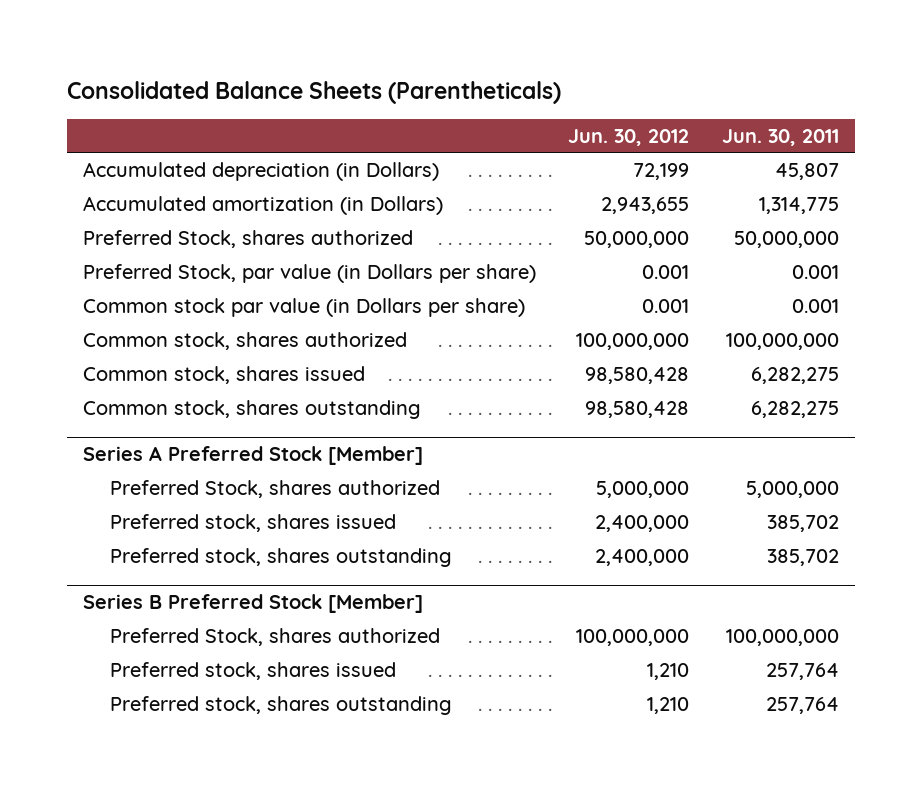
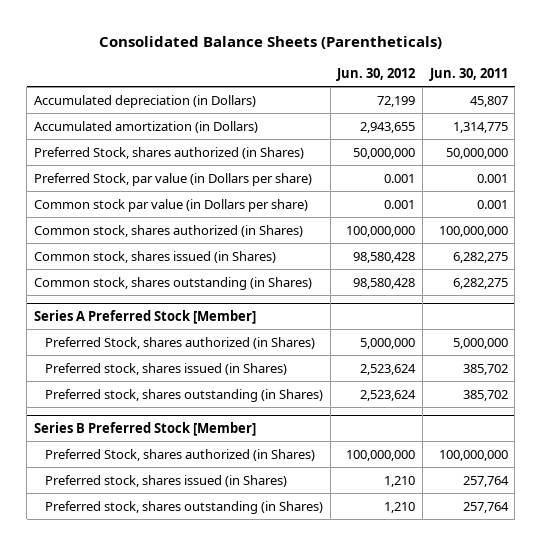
- Preferred Stock, shares authorized | 50,000,000 | 50,000,000
+ Preferred Stock, shares authorized (in Shares) | 50,000,000 | 50,000,000
- Common stock, shares authorized | 100,000,000 | 100,000,000
- Common stock, shares issued | 98,580,428 | 6,282,275
- Common stock, shares outstanding | 98,580,428 | 6,282,275
+ Common stock, shares authorized (in Shares) | 100,000,000 | 100,000,000
+ Common stock, shares issued (in Shares) | 98,580,428 | 6,282,275
+ Common stock, shares outstanding (in Shares) | 98,580,428 | 6,282,275
@ Series A Preferred Stock [Member]
- Preferred Stock, shares authorized | 5,000,000 | 5,000,000
- Preferred stock, shares issued | 2,400,000 | 385,702
- Preferred stock, shares outstanding | 2,400,000 | 385,702
+ Preferred Stock, shares authorized (in Shares) | 5,000,000 | 5,000,000
+ Preferred stock, shares issued (in Shares) | 2,523,624 | 385,702
+ Preferred stock, shares outstanding (in Shares) | 2,523,624 | 385,702
@ Series B Preferred Stock [Member]
- Preferred Stock, shares authorized | 100,000,000 | 100,000,000
- Preferred stock, shares issued | 1,210 | 257,764
- Preferred stock, shares outstanding | 1,210 | 257,764
+ Preferred Stock, shares authorized (in Shares) | 100,000,000 | 100,000,000
+ Preferred stock, shares issued (in Shares) | 1,210 | 257,764
+ Preferred stock, shares outstanding (in Shares) | 1,210 | 257,764

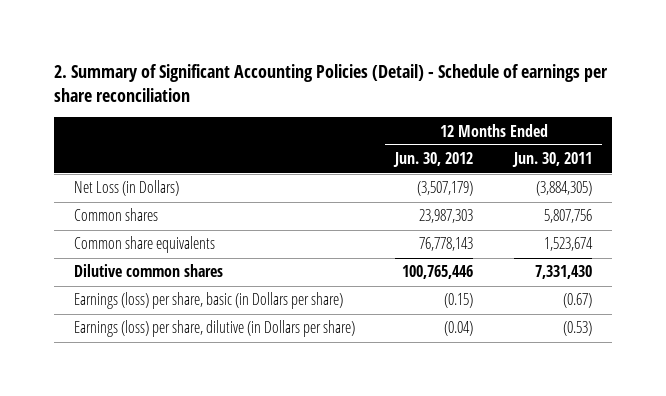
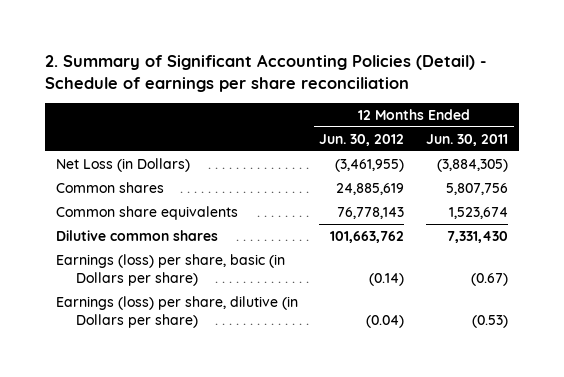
- Net Loss (in Dollars) | (3,507,179) | (3,884,305)
- Common shares | 23,987,303 | 5,807,756
+ Net Loss (in Dollars) | (3,461,955) | (3,884,305)
+ Common shares | 24,885,619 | 5,807,756
- Dilutive common shares | 100,765,446 | 7,331,430
- Earnings (loss) per share, basic (in Dollars per share) | (0.15) | (0.67)
+ Dilutive common shares | 101,663,762 | 7,331,430
+ Earnings (loss) per share, basic (in Dollars per share) | (0.14) | (0.67)

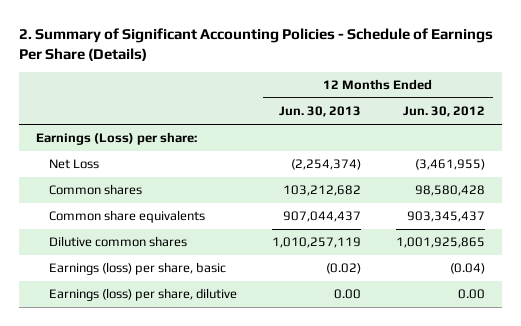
- 2. Summary of Significant Accounting Policies (Detail) - Schedule of earnings per share reconciliation
+ 2. Summary of Significant Accounting Policies - Schedule of Earnings Per Share (Details)
- | 12 Months Ended Jun. 30, 2012 | 12 Months Ended Jun. 30, 2011
+ | 12 Months Ended Jun. 30, 2013 | 12 Months Ended Jun. 30, 2012
- Net Loss (in Dollars) | (3,461,955) | (3,884,305)
- Common shares | 24,885,619 | 5,807,756
- Common share equivalents | 76,778,143 | 1,523,674
- Dilutive common shares | 101,663,762 | 7,331,430
- Earnings (loss) per share, basic (in Dollars per share) | (0.14) | (0.67)
- Earnings (loss) per share, dilutive (in Dollars per share) | (0.04) | (0.53)
+ Earnings (Loss) per share:
+ Net Loss | (2,254,374) | (3,461,955)
+ Common shares | 103,212,682 | 98,580,428
+ Common share equivalents | 907,044,437 | 903,345,437
+ Dilutive common shares | 1,010,257,119 | 1,001,925,865
+ Earnings (loss) per share, basic | (0.02) | (0.04)
+ Earnings (loss) per share, dilutive | 0.00 | 0.00

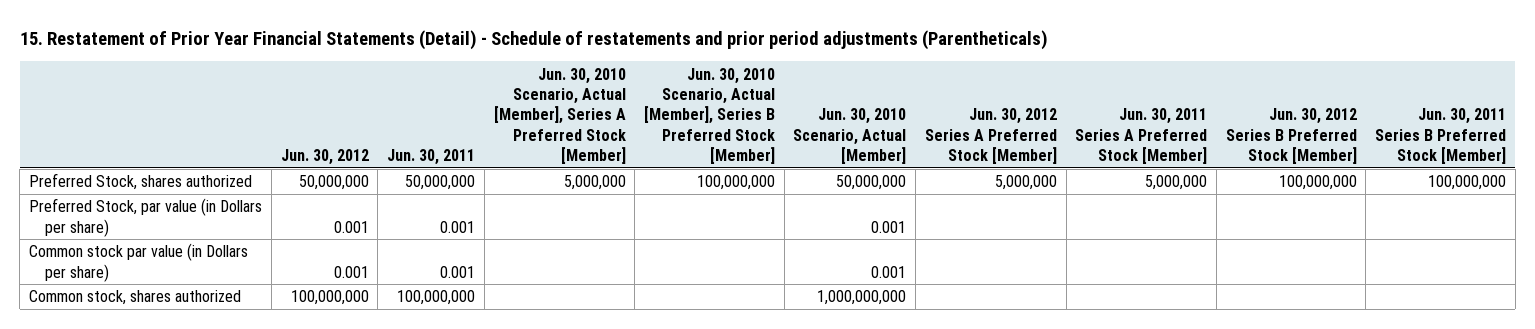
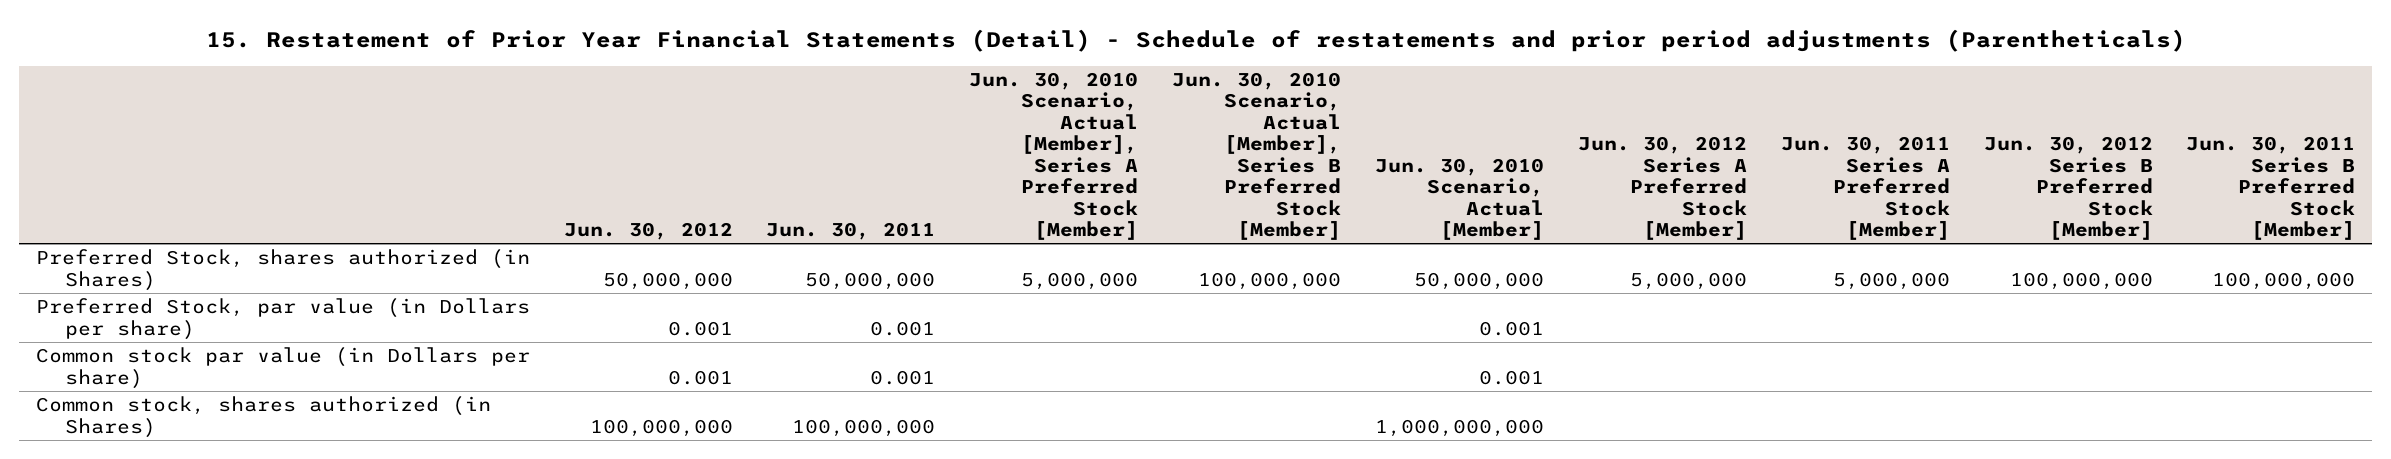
- Preferred Stock, shares authorized | 50,000,000 | 50,000,000 | 5,000,000 | 100,000,000 | 50,000,000 | 5,000,000 | 5,000,000 | 100,000,000 | 100,000,000
+ Preferred Stock, shares authorized (in Shares) | 50,000,000 | 50,000,000 | 5,000,000 | 100,000,000 | 50,000,000 | 5,000,000 | 5,000,000 | 100,000,000 | 100,000,000
- Common stock, shares authorized | 100,000,000 | 100,000,000 | | | 1,000,000,000 | | | |
+ Common stock, shares authorized (in Shares) | 100,000,000 | 100,000,000 | | | 1,000,000,000 | | | |

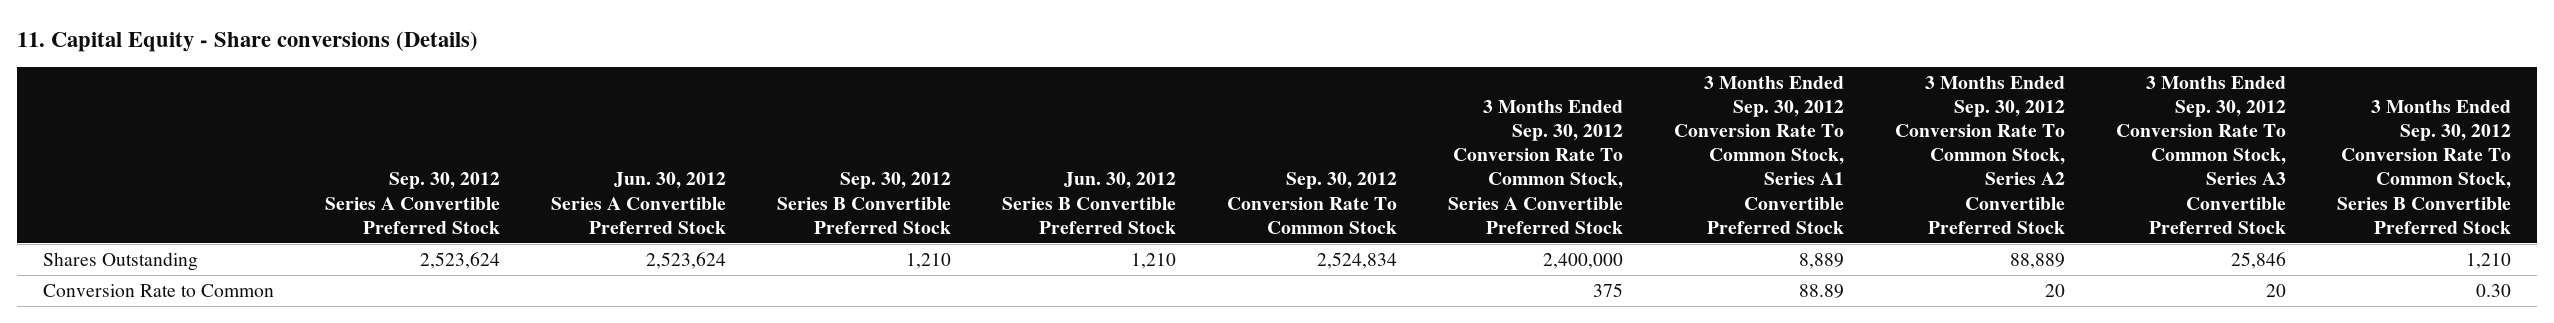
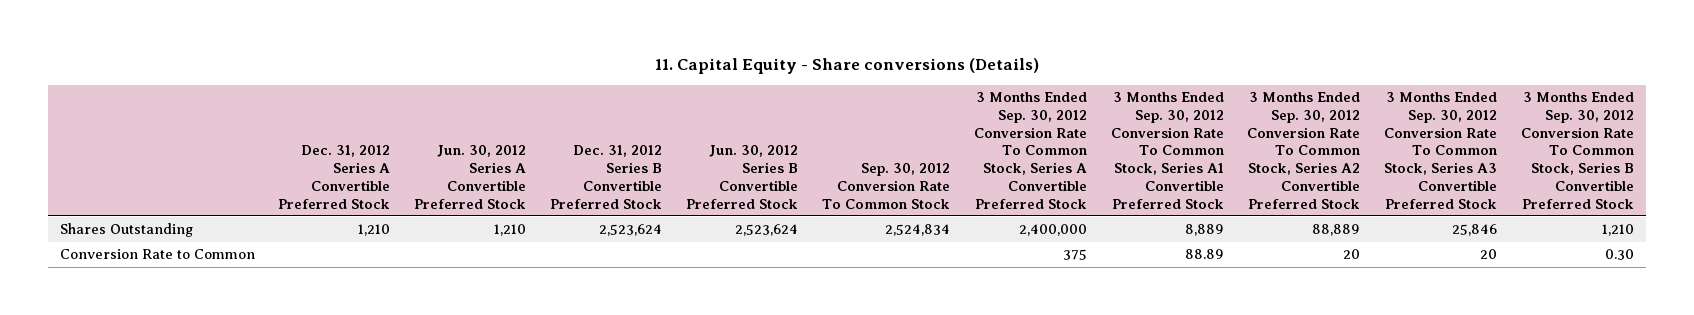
- | Sep. 30, 2012 Series A Convertible Preferred Stock | Jun. 30, 2012 Series A Convertible Preferred Stock | Sep. 30, 2012 Series B Convertible Preferred Stock | Jun. 30, 2012 Series B Convertible Preferred Stock | Sep. 30, 2012 Conversion Rate To Common Stock | 3 Months Ended Sep. 30, 2012 Conversion Rate To Common Stock, Series A Convertible Preferred Stock | 3 Months Ended Sep. 30, 2012 Conversion Rate To Common Stock, Series A1 Convertible Preferred Stock | 3 Months Ended Sep. 30, 2012 Conversion Rate To Common Stock, Series A2 Convertible Preferred Stock | 3 Months Ended Sep. 30, 2012 Conversion Rate To Common Stock, Series A3 Convertible Preferred Stock | 3 Months Ended Sep. 30, 2012 Conversion Rate To Common Stock, Series B Convertible Preferred Stock
+ | Dec. 31, 2012 Series A Convertible Preferred Stock | Jun. 30, 2012 Series A Convertible Preferred Stock | Dec. 31, 2012 Series B Convertible Preferred Stock | Jun. 30, 2012 Series B Convertible Preferred Stock | Sep. 30, 2012 Conversion Rate To Common Stock | 3 Months Ended Sep. 30, 2012 Conversion Rate To Common Stock, Series A Convertible Preferred Stock | 3 Months Ended Sep. 30, 2012 Conversion Rate To Common Stock, Series A1 Convertible Preferred Stock | 3 Months Ended Sep. 30, 2012 Conversion Rate To Common Stock, Series A2 Convertible Preferred Stock | 3 Months Ended Sep. 30, 2012 Conversion Rate To Common Stock, Series A3 Convertible Preferred Stock | 3 Months Ended Sep. 30, 2012 Conversion Rate To Common Stock, Series B Convertible Preferred Stock
- Shares Outstanding | 2,523,624 | 2,523,624 | 1,210 | 1,210 | 2,524,834 | 2,400,000 | 8,889 | 88,889 | 25,846 | 1,210
+ Shares Outstanding | 1,210 | 1,210 | 2,523,624 | 2,523,624 | 2,524,834 | 2,400,000 | 8,889 | 88,889 | 25,846 | 1,210

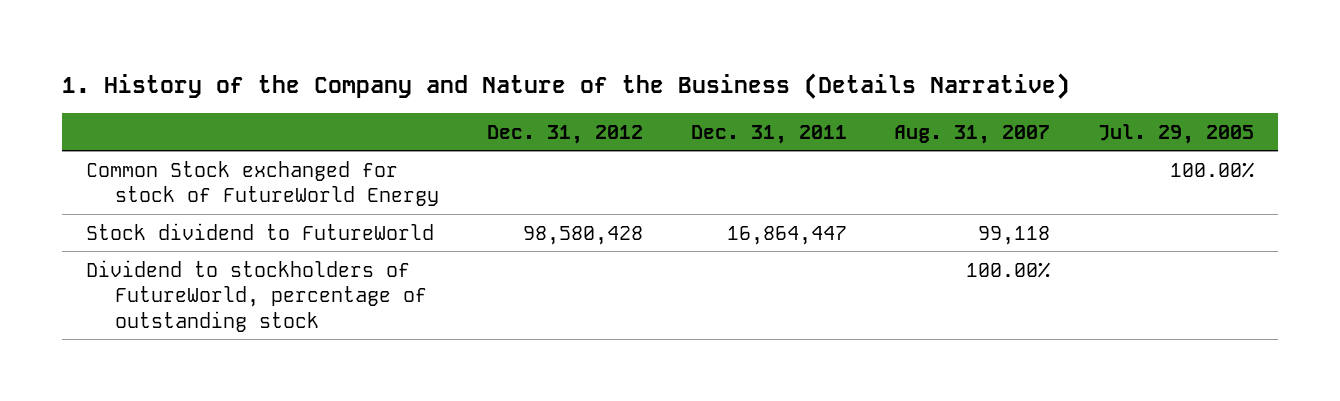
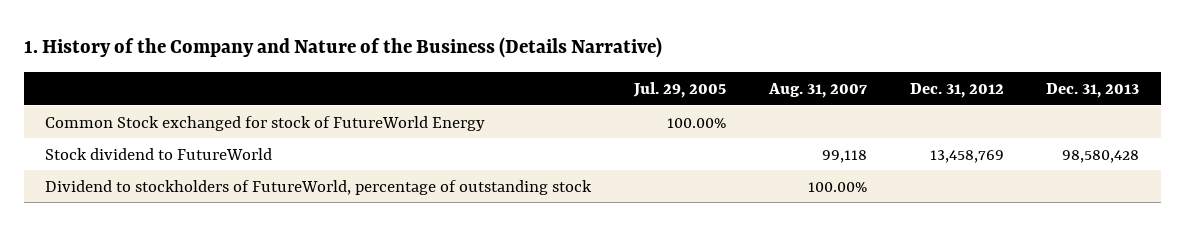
- | Dec. 31, 2012 | Dec. 31, 2011 | Aug. 31, 2007 | Jul. 29, 2005
+ | Jul. 29, 2005 | Aug. 31, 2007 | Dec. 31, 2012 | Dec. 31, 2013
- Stock dividend to FutureWorld | 98,580,428 | 16,864,447 | 99,118 |
+ Stock dividend to FutureWorld | | 99,118 | 13,458,769 | 98,580,428

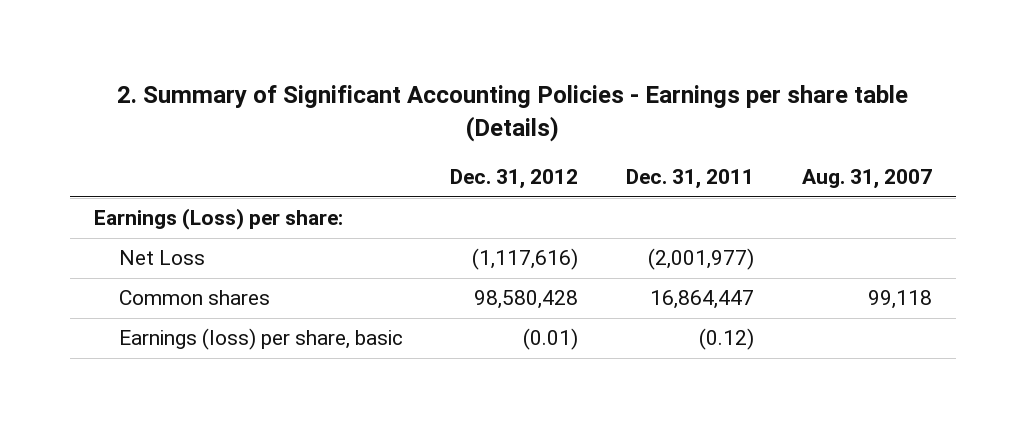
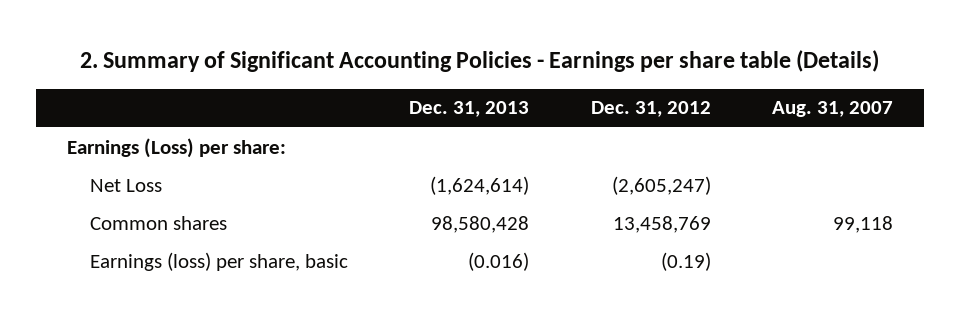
- | Dec. 31, 2012 | Dec. 31, 2011 | Aug. 31, 2007
+ | Dec. 31, 2013 | Dec. 31, 2012 | Aug. 31, 2007
- Net Loss | (1,117,616) | (2,001,977) |
- Common shares | 98,580,428 | 16,864,447 | 99,118
- Earnings (loss) per share, basic | (0.01) | (0.12) |
+ Net Loss | (1,624,614) | (2,605,247) |
+ Common shares | 98,580,428 | 13,458,769 | 99,118
+ Earnings (loss) per share, basic | (0.016) | (0.19) |

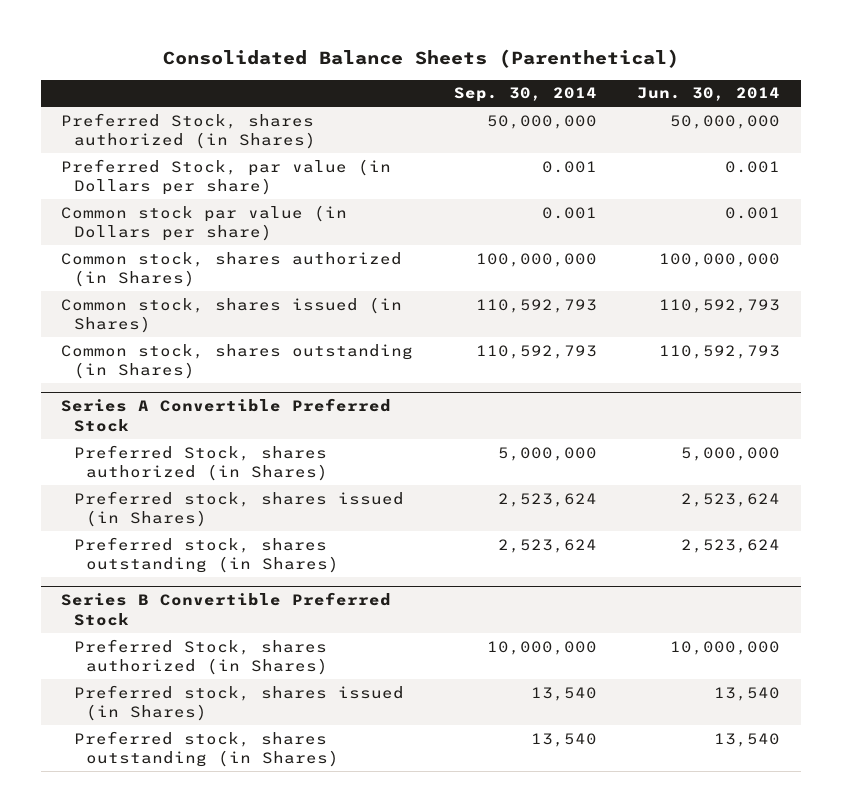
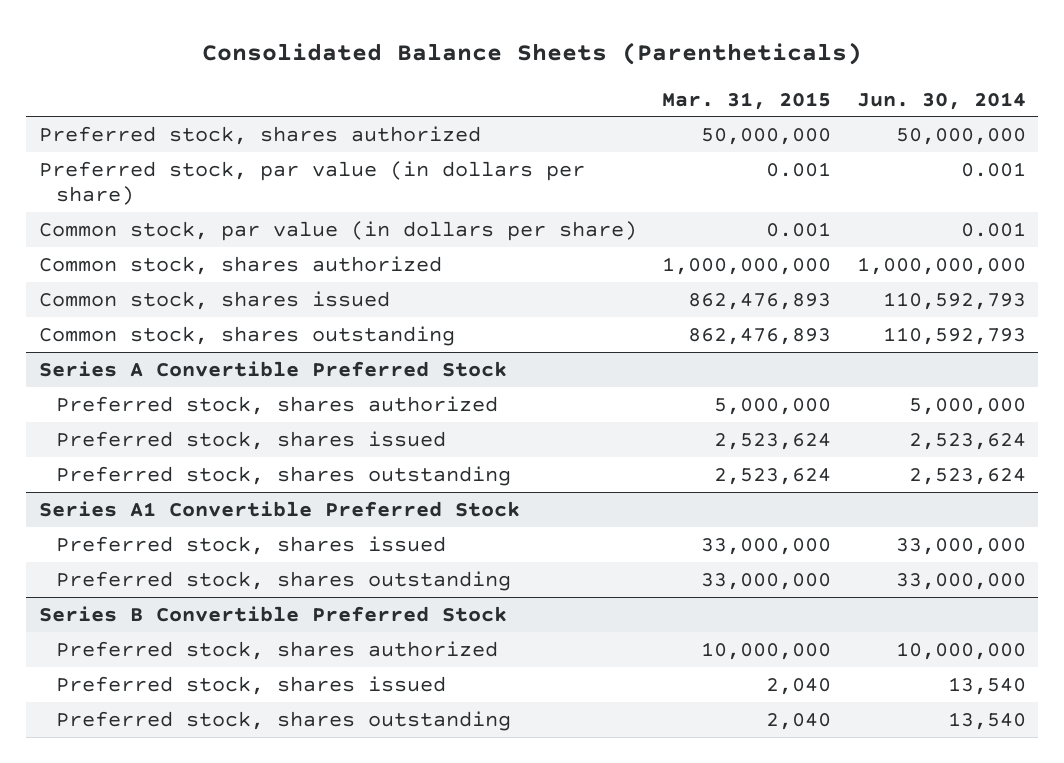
- Consolidated Balance Sheets (Parenthetical)
+ Consolidated Balance Sheets (Parentheticals)
- | Sep. 30, 2014 | Jun. 30, 2014
+ | Mar. 31, 2015 | Jun. 30, 2014
- Preferred Stock, shares authorized (in Shares) | 50,000,000 | 50,000,000
- Preferred Stock, par value (in Dollars per share) | 0.001 | 0.001
- Common stock par value (in Dollars per share) | 0.001 | 0.001
- Common stock, shares authorized (in Shares) | 100,000,000 | 100,000,000
- Common stock, shares issued (in Shares) | 110,592,793 | 110,592,793
- Common stock, shares outstanding (in Shares) | 110,592,793 | 110,592,793
+ Preferred stock, shares authorized | 50,000,000 | 50,000,000
+ Preferred stock, par value (in dollars per share) | 0.001 | 0.001
+ Common stock, par value (in dollars per share) | 0.001 | 0.001
+ Common stock, shares authorized | 1,000,000,000 | 1,000,000,000
+ Common stock, shares issued | 862,476,893 | 110,592,793
+ Common stock, shares outstanding | 862,476,893 | 110,592,793
@ Series A Convertible Preferred Stock
- Preferred Stock, shares authorized (in Shares) | 5,000,000 | 5,000,000
- Preferred stock, shares issued (in Shares) | 2,523,624 | 2,523,624
- Preferred stock, shares outstanding (in Shares) | 2,523,624 | 2,523,624
+ Preferred stock, shares authorized | 5,000,000 | 5,000,000
+ Preferred stock, shares issued | 2,523,624 | 2,523,624
+ Preferred stock, shares outstanding | 2,523,624 | 2,523,624
+ Series A1 Convertible Preferred Stock
+ Preferred stock, shares issued | 33,000,000 | 33,000,000
+ Preferred stock, shares outstanding | 33,000,000 | 33,000,000
@ Series B Convertible Preferred Stock
- Preferred Stock, shares authorized (in Shares) | 10,000,000 | 10,000,000
- Preferred stock, shares issued (in Shares) | 13,540 | 13,540
- Preferred stock, shares outstanding (in Shares) | 13,540 | 13,540
+ Preferred stock, shares authorized | 10,000,000 | 10,000,000
+ Preferred stock, shares issued | 2,040 | 13,540
+ Preferred stock, shares outstanding | 2,040 | 13,540

